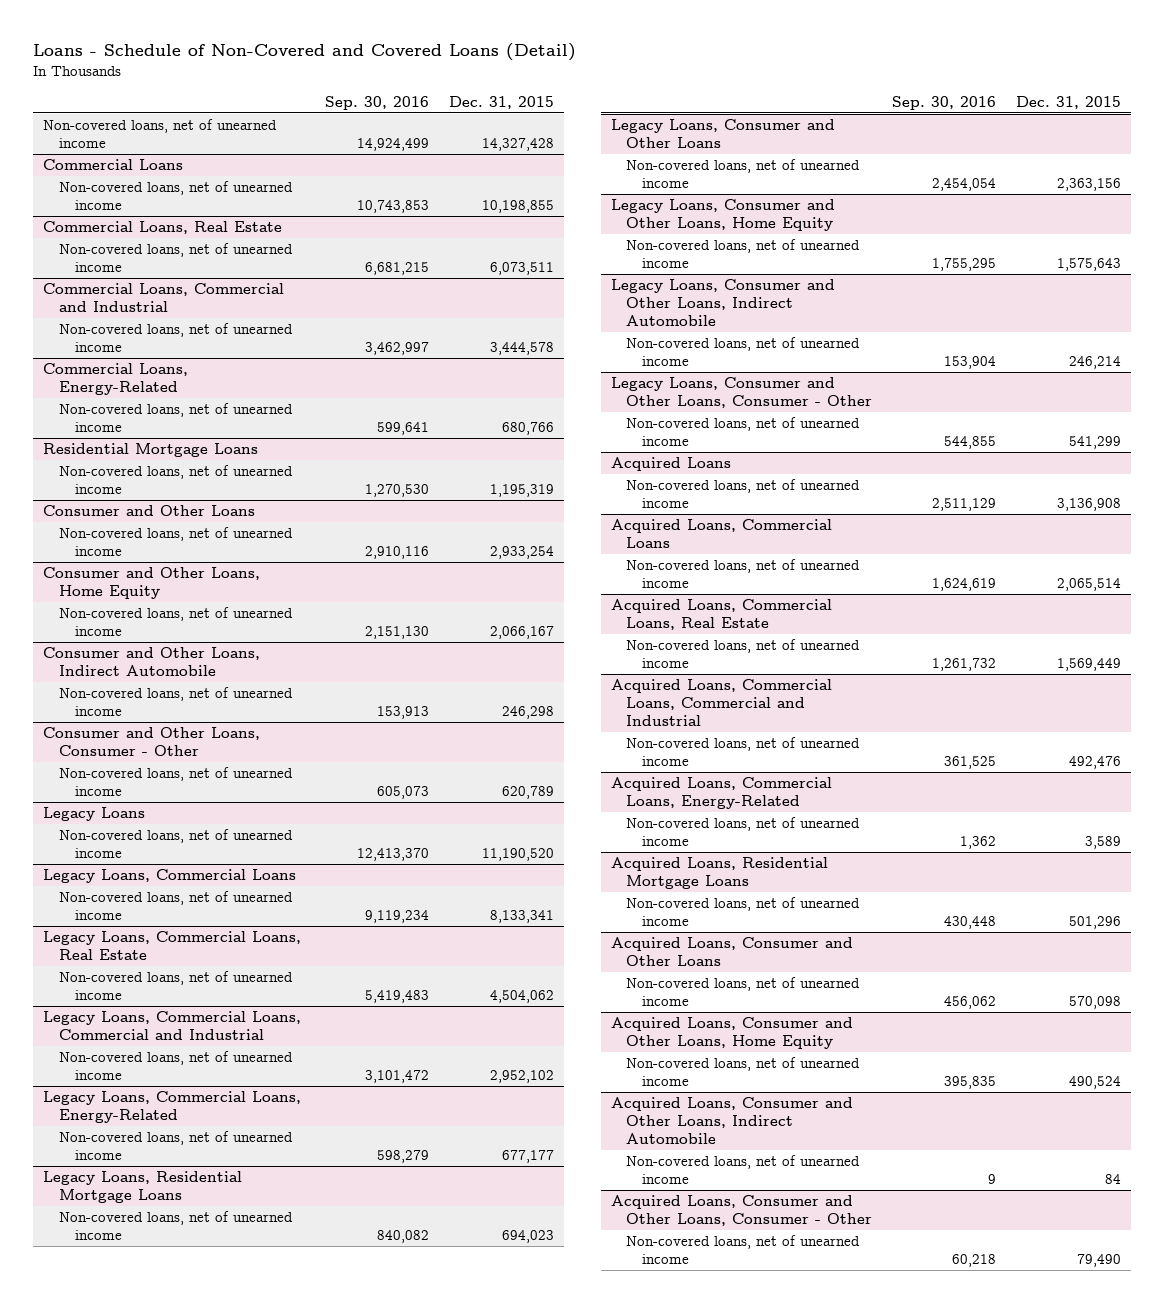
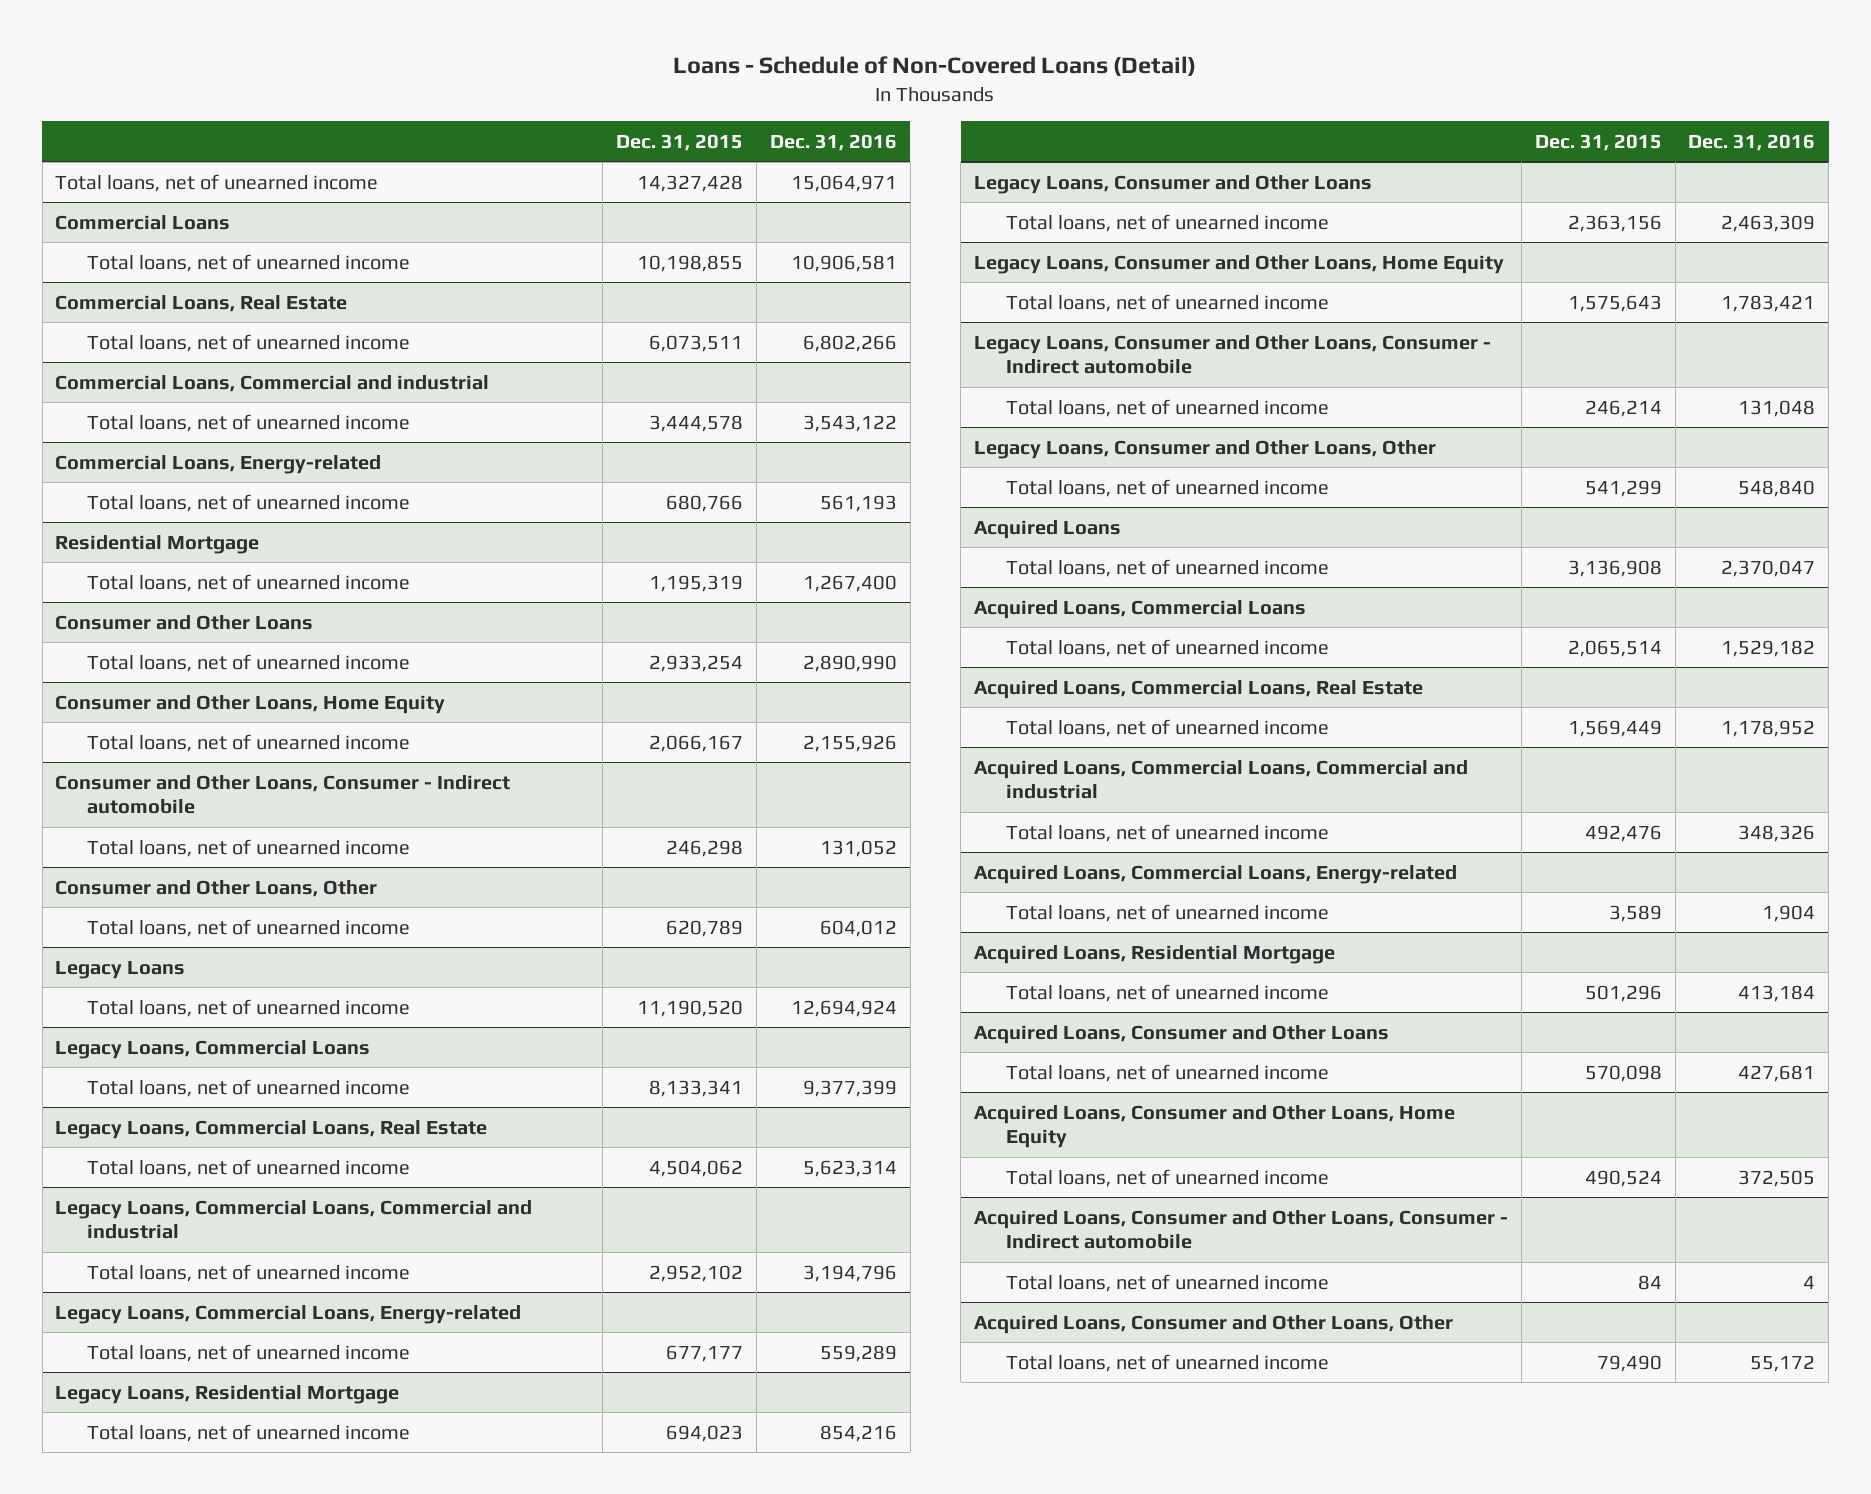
- Loans - Schedule of Non-Covered and Covered Loans (Detail)
+ Loans - Schedule of Non-Covered Loans (Detail)
- | Sep. 30, 2016 | Dec. 31, 2015
+ | Dec. 31, 2015 | Dec. 31, 2016
- Non-covered loans, net of unearned income | 14,924,499 | 14,327,428
+ Total loans, net of unearned income | 14,327,428 | 15,064,971
@ Commercial Loans
- Non-covered loans, net of unearned income | 10,743,853 | 10,198,855
+ Total loans, net of unearned income | 10,198,855 | 10,906,581
@ Commercial Loans, Real Estate
- Non-covered loans, net of unearned income | 6,681,215 | 6,073,511
- Commercial Loans, Commercial and Industrial
- Non-covered loans, net of unearned income | 3,462,997 | 3,444,578
- Commercial Loans, Energy-Related
- Non-covered loans, net of unearned income | 599,641 | 680,766
- Residential Mortgage Loans
- Non-covered loans, net of unearned income | 1,270,530 | 1,195,319
@ Commercial Loans, Real Estate
+ Total loans, net of unearned income | 6,073,511 | 6,802,266
+ Commercial Loans, Commercial and industrial
+ Total loans, net of unearned income | 3,444,578 | 3,543,122
+ Commercial Loans, Energy-related
+ Total loans, net of unearned income | 680,766 | 561,193
+ Residential Mortgage
+ Total loans, net of unearned income | 1,195,319 | 1,267,400
@ Consumer and Other Loans
- Non-covered loans, net of unearned income | 2,910,116 | 2,933,254
+ Total loans, net of unearned income | 2,933,254 | 2,890,990
@ Consumer and Other Loans, Home Equity
- Non-covered loans, net of unearned income | 2,151,130 | 2,066,167
- Consumer and Other Loans, Indirect Automobile
- Non-covered loans, net of unearned income | 153,913 | 246,298
- Consumer and Other Loans, Consumer - Other
- Non-covered loans, net of unearned income | 605,073 | 620,789
@ Consumer and Other Loans, Home Equity
+ Total loans, net of unearned income | 2,066,167 | 2,155,926
+ Consumer and Other Loans, Consumer - Indirect automobile
+ Total loans, net of unearned income | 246,298 | 131,052
+ Consumer and Other Loans, Other
+ Total loans, net of unearned income | 620,789 | 604,012
@ Legacy Loans
- Non-covered loans, net of unearned income | 12,413,370 | 11,190,520
+ Total loans, net of unearned income | 11,190,520 | 12,694,924
@ Legacy Loans, Commercial Loans
- Non-covered loans, net of unearned income | 9,119,234 | 8,133,341
+ Total loans, net of unearned income | 8,133,341 | 9,377,399
@ Legacy Loans, Commercial Loans, Real Estate
- Non-covered loans, net of unearned income | 5,419,483 | 4,504,062
- Legacy Loans, Commercial Loans, Commercial and Industrial
- Non-covered loans, net of unearned income | 3,101,472 | 2,952,102
- Legacy Loans, Commercial Loans, Energy-Related
- Non-covered loans, net of unearned income | 598,279 | 677,177
- Legacy Loans, Residential Mortgage Loans
- Non-covered loans, net of unearned income | 840,082 | 694,023
@ Legacy Loans, Commercial Loans, Real Estate
+ Total loans, net of unearned income | 4,504,062 | 5,623,314
+ Legacy Loans, Commercial Loans, Commercial and industrial
+ Total loans, net of unearned income | 2,952,102 | 3,194,796
+ Legacy Loans, Commercial Loans, Energy-related
+ Total loans, net of unearned income | 677,177 | 559,289
+ Legacy Loans, Residential Mortgage
+ Total loans, net of unearned income | 694,023 | 854,216
@ Legacy Loans, Consumer and Other Loans
- Non-covered loans, net of unearned income | 2,454,054 | 2,363,156
+ Total loans, net of unearned income | 2,363,156 | 2,463,309
@ Legacy Loans, Consumer and Other Loans, Home Equity
- Non-covered loans, net of unearned income | 1,755,295 | 1,575,643
- Legacy Loans, Consumer and Other Loans, Indirect Automobile
- Non-covered loans, net of unearned income | 153,904 | 246,214
- Legacy Loans, Consumer and Other Loans, Consumer - Other
- Non-covered loans, net of unearned income | 544,855 | 541,299
@ Legacy Loans, Consumer and Other Loans, Home Equity
+ Total loans, net of unearned income | 1,575,643 | 1,783,421
+ Legacy Loans, Consumer and Other Loans, Consumer - Indirect automobile
+ Total loans, net of unearned income | 246,214 | 131,048
+ Legacy Loans, Consumer and Other Loans, Other
+ Total loans, net of unearned income | 541,299 | 548,840
@ Acquired Loans
- Non-covered loans, net of unearned income | 2,511,129 | 3,136,908
+ Total loans, net of unearned income | 3,136,908 | 2,370,047
@ Acquired Loans, Commercial Loans
- Non-covered loans, net of unearned income | 1,624,619 | 2,065,514
+ Total loans, net of unearned income | 2,065,514 | 1,529,182
@ Acquired Loans, Commercial Loans, Real Estate
- Non-covered loans, net of unearned income | 1,261,732 | 1,569,449
- Acquired Loans, Commercial Loans, Commercial and Industrial
- Non-covered loans, net of unearned income | 361,525 | 492,476
- Acquired Loans, Commercial Loans, Energy-Related
- Non-covered loans, net of unearned income | 1,362 | 3,589
- Acquired Loans, Residential Mortgage Loans
- Non-covered loans, net of unearned income | 430,448 | 501,296
@ Acquired Loans, Commercial Loans, Real Estate
+ Total loans, net of unearned income | 1,569,449 | 1,178,952
+ Acquired Loans, Commercial Loans, Commercial and industrial
+ Total loans, net of unearned income | 492,476 | 348,326
+ Acquired Loans, Commercial Loans, Energy-related
+ Total loans, net of unearned income | 3,589 | 1,904
+ Acquired Loans, Residential Mortgage
+ Total loans, net of unearned income | 501,296 | 413,184
@ Acquired Loans, Consumer and Other Loans
- Non-covered loans, net of unearned income | 456,062 | 570,098
+ Total loans, net of unearned income | 570,098 | 427,681
@ Acquired Loans, Consumer and Other Loans, Home Equity
- Non-covered loans, net of unearned income | 395,835 | 490,524
- Acquired Loans, Consumer and Other Loans, Indirect Automobile
- Non-covered loans, net of unearned income | 9 | 84
- Acquired Loans, Consumer and Other Loans, Consumer - Other
- Non-covered loans, net of unearned income | 60,218 | 79,490
@ Acquired Loans, Consumer and Other Loans, Home Equity
+ Total loans, net of unearned income | 490,524 | 372,505
+ Acquired Loans, Consumer and Other Loans, Consumer - Indirect automobile
+ Total loans, net of unearned income | 84 | 4
+ Acquired Loans, Consumer and Other Loans, Other
+ Total loans, net of unearned income | 79,490 | 55,172

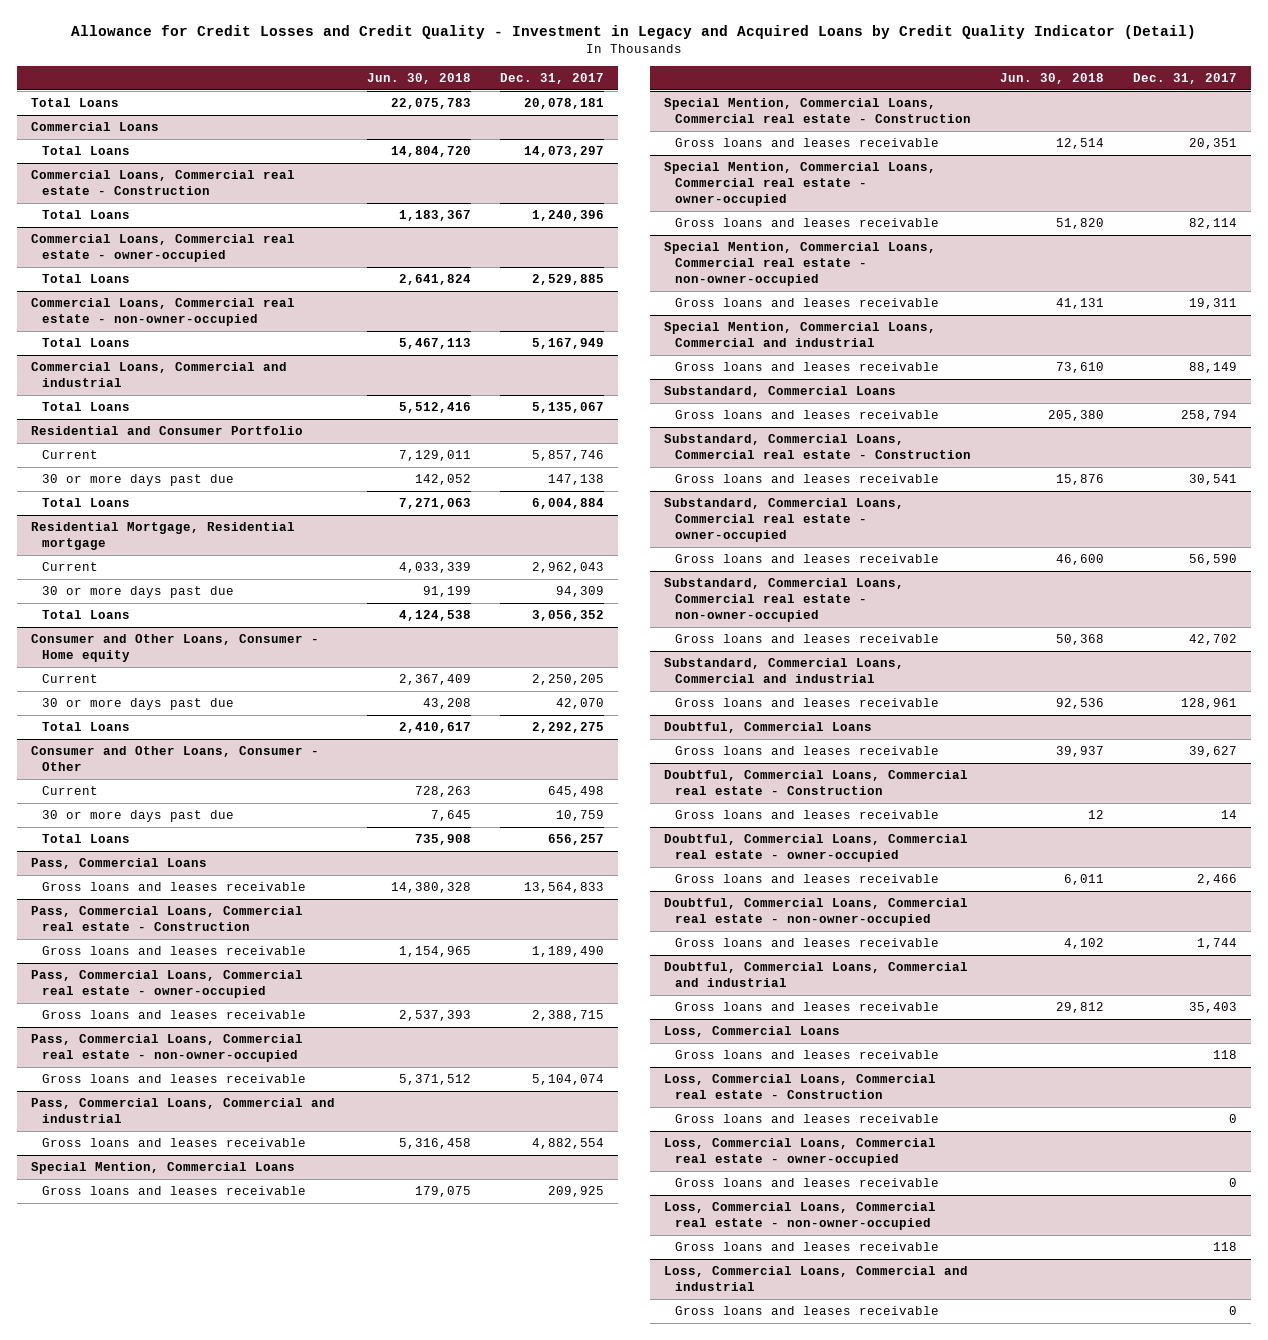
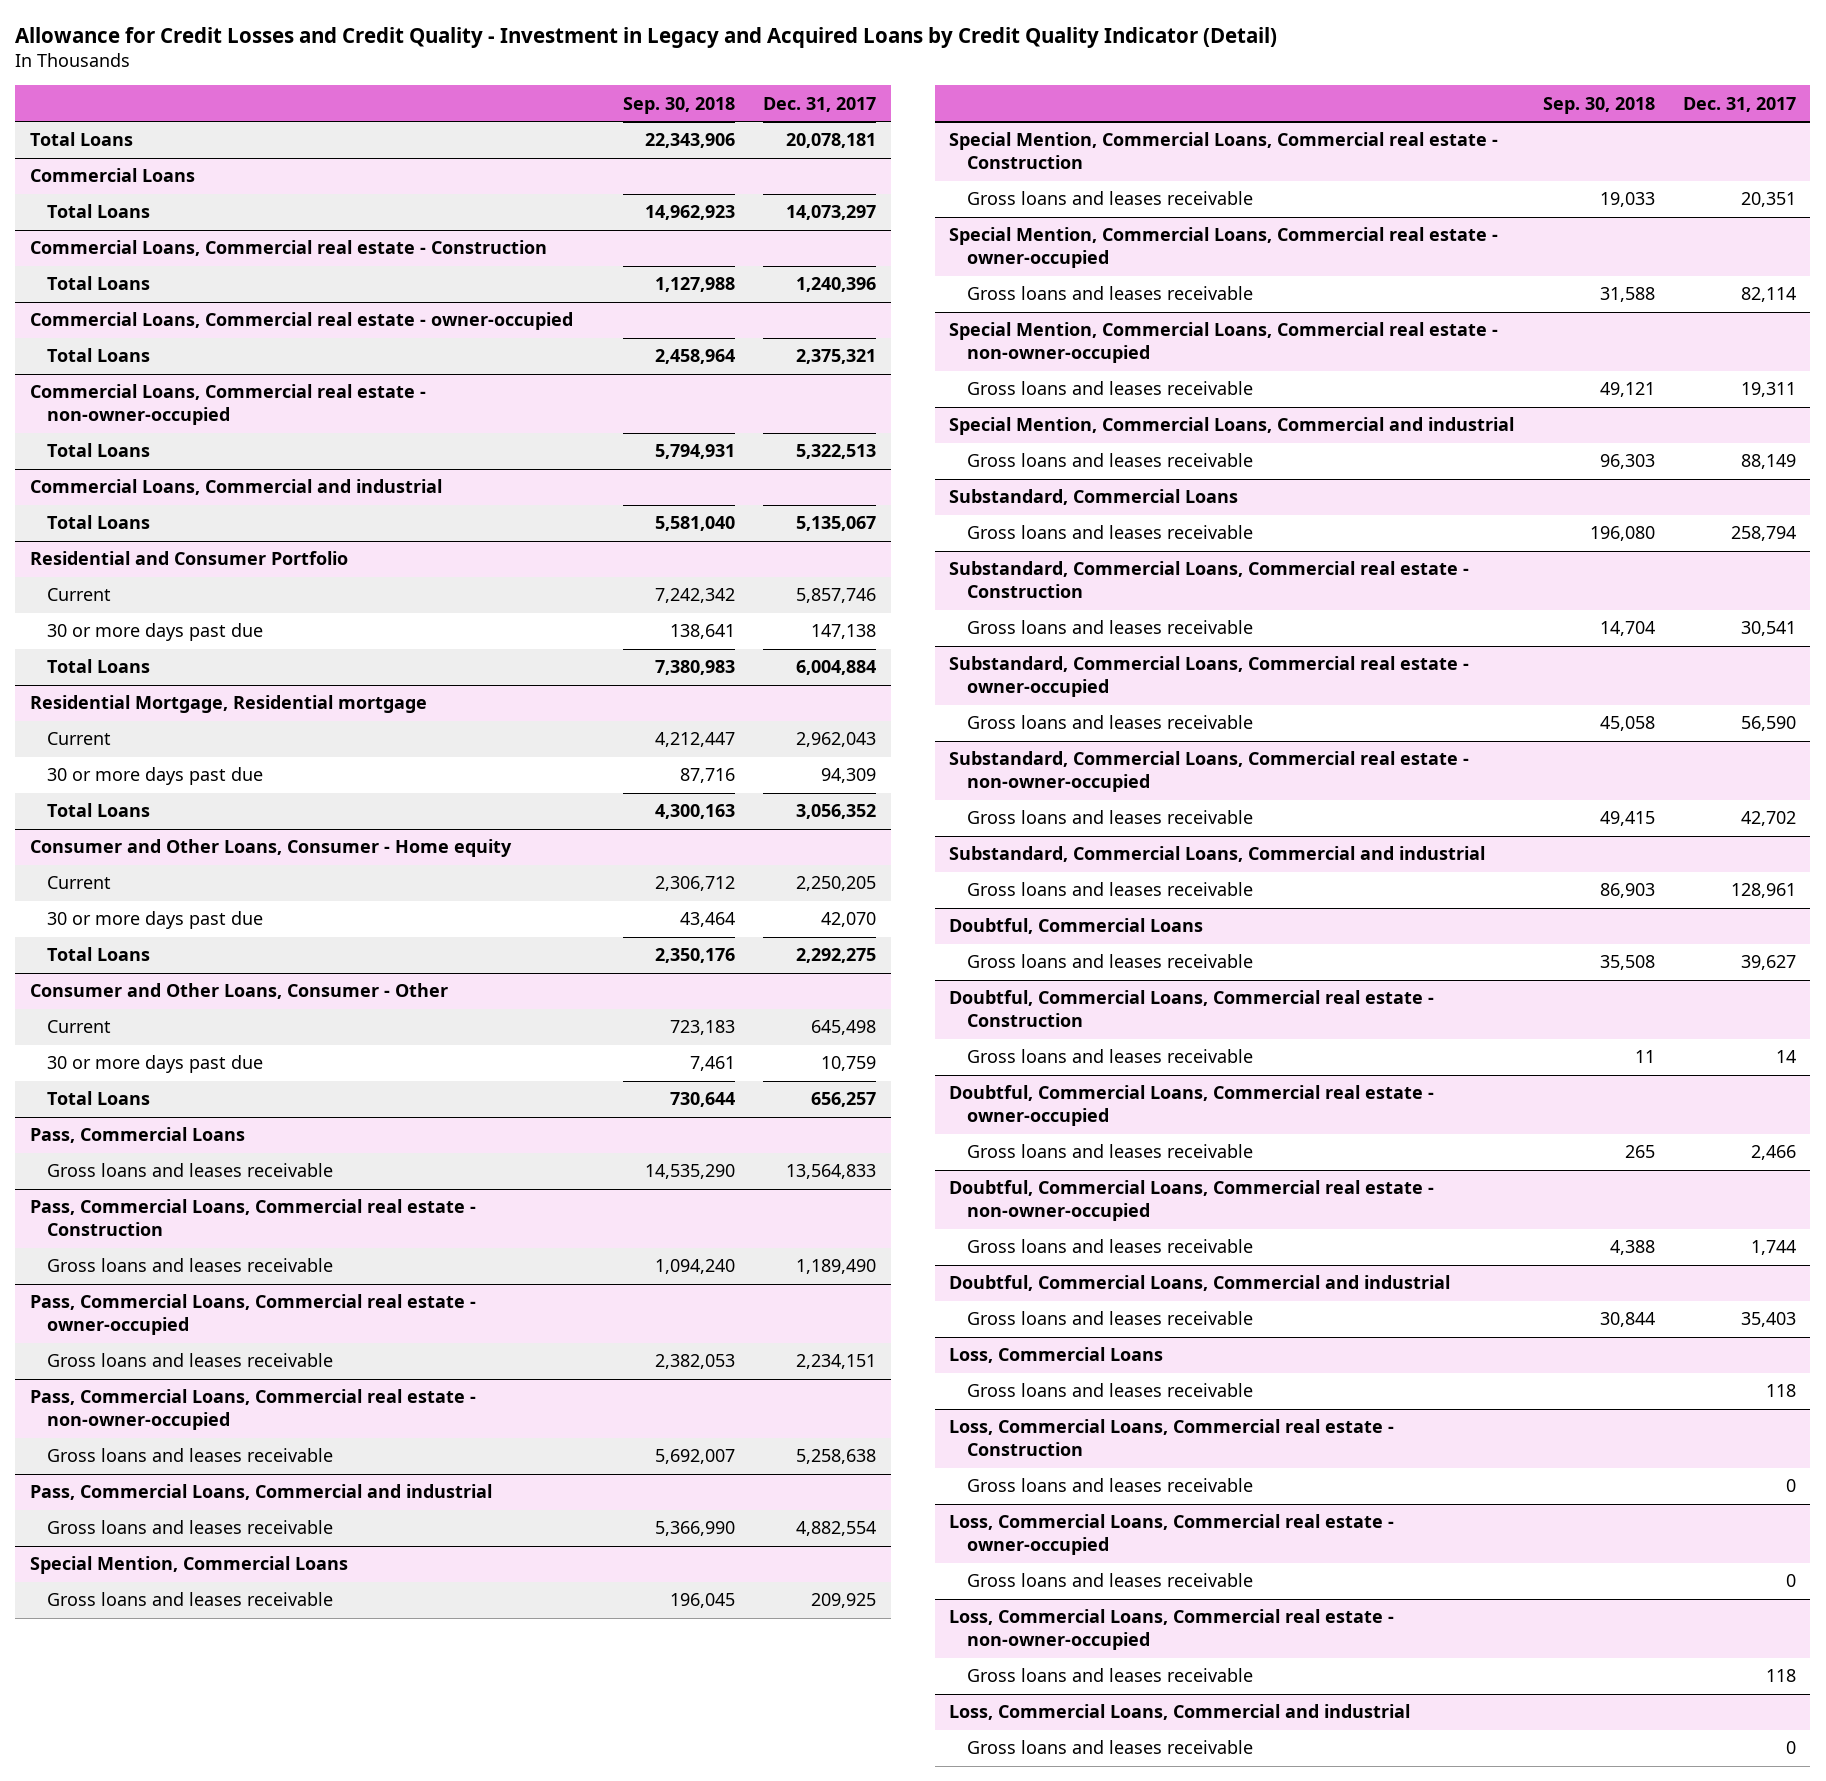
- | Jun. 30, 2018 | Dec. 31, 2017
+ | Sep. 30, 2018 | Dec. 31, 2017
@ Commercial Loans, Commercial real estate - owner-occupied
- Total Loans | 2,641,824 | 2,529,885
+ Total Loans | 2,458,964 | 2,375,321
@ Commercial Loans, Commercial real estate - non-owner-occupied
- Total Loans | 5,467,113 | 5,167,949
+ Total Loans | 5,794,931 | 5,322,513
@ Pass, Commercial Loans, Commercial real estate - owner-occupied
- Gross loans and leases receivable | 2,537,393 | 2,388,715
+ Gross loans and leases receivable | 2,382,053 | 2,234,151
@ Pass, Commercial Loans, Commercial real estate - non-owner-occupied
- Gross loans and leases receivable | 5,371,512 | 5,104,074
+ Gross loans and leases receivable | 5,692,007 | 5,258,638

